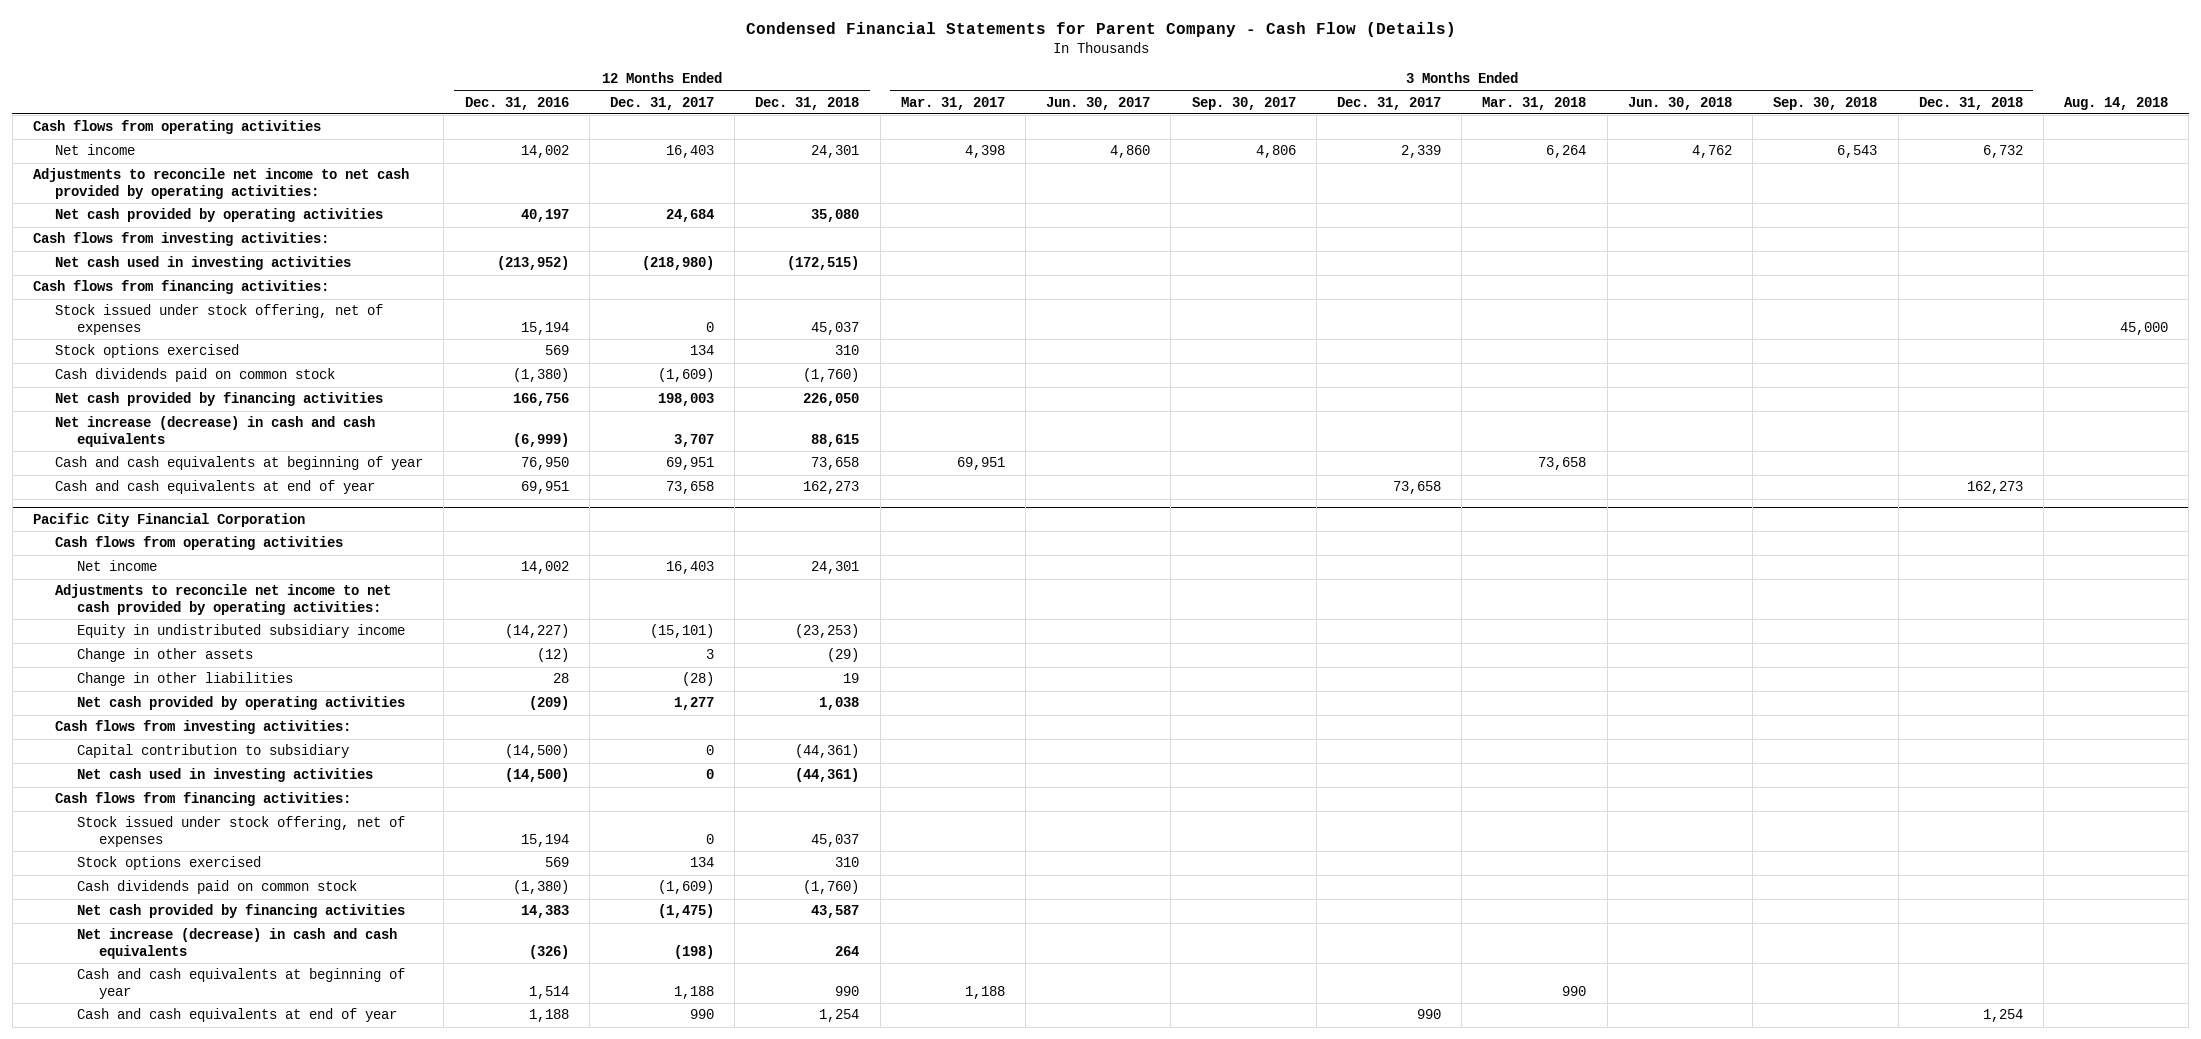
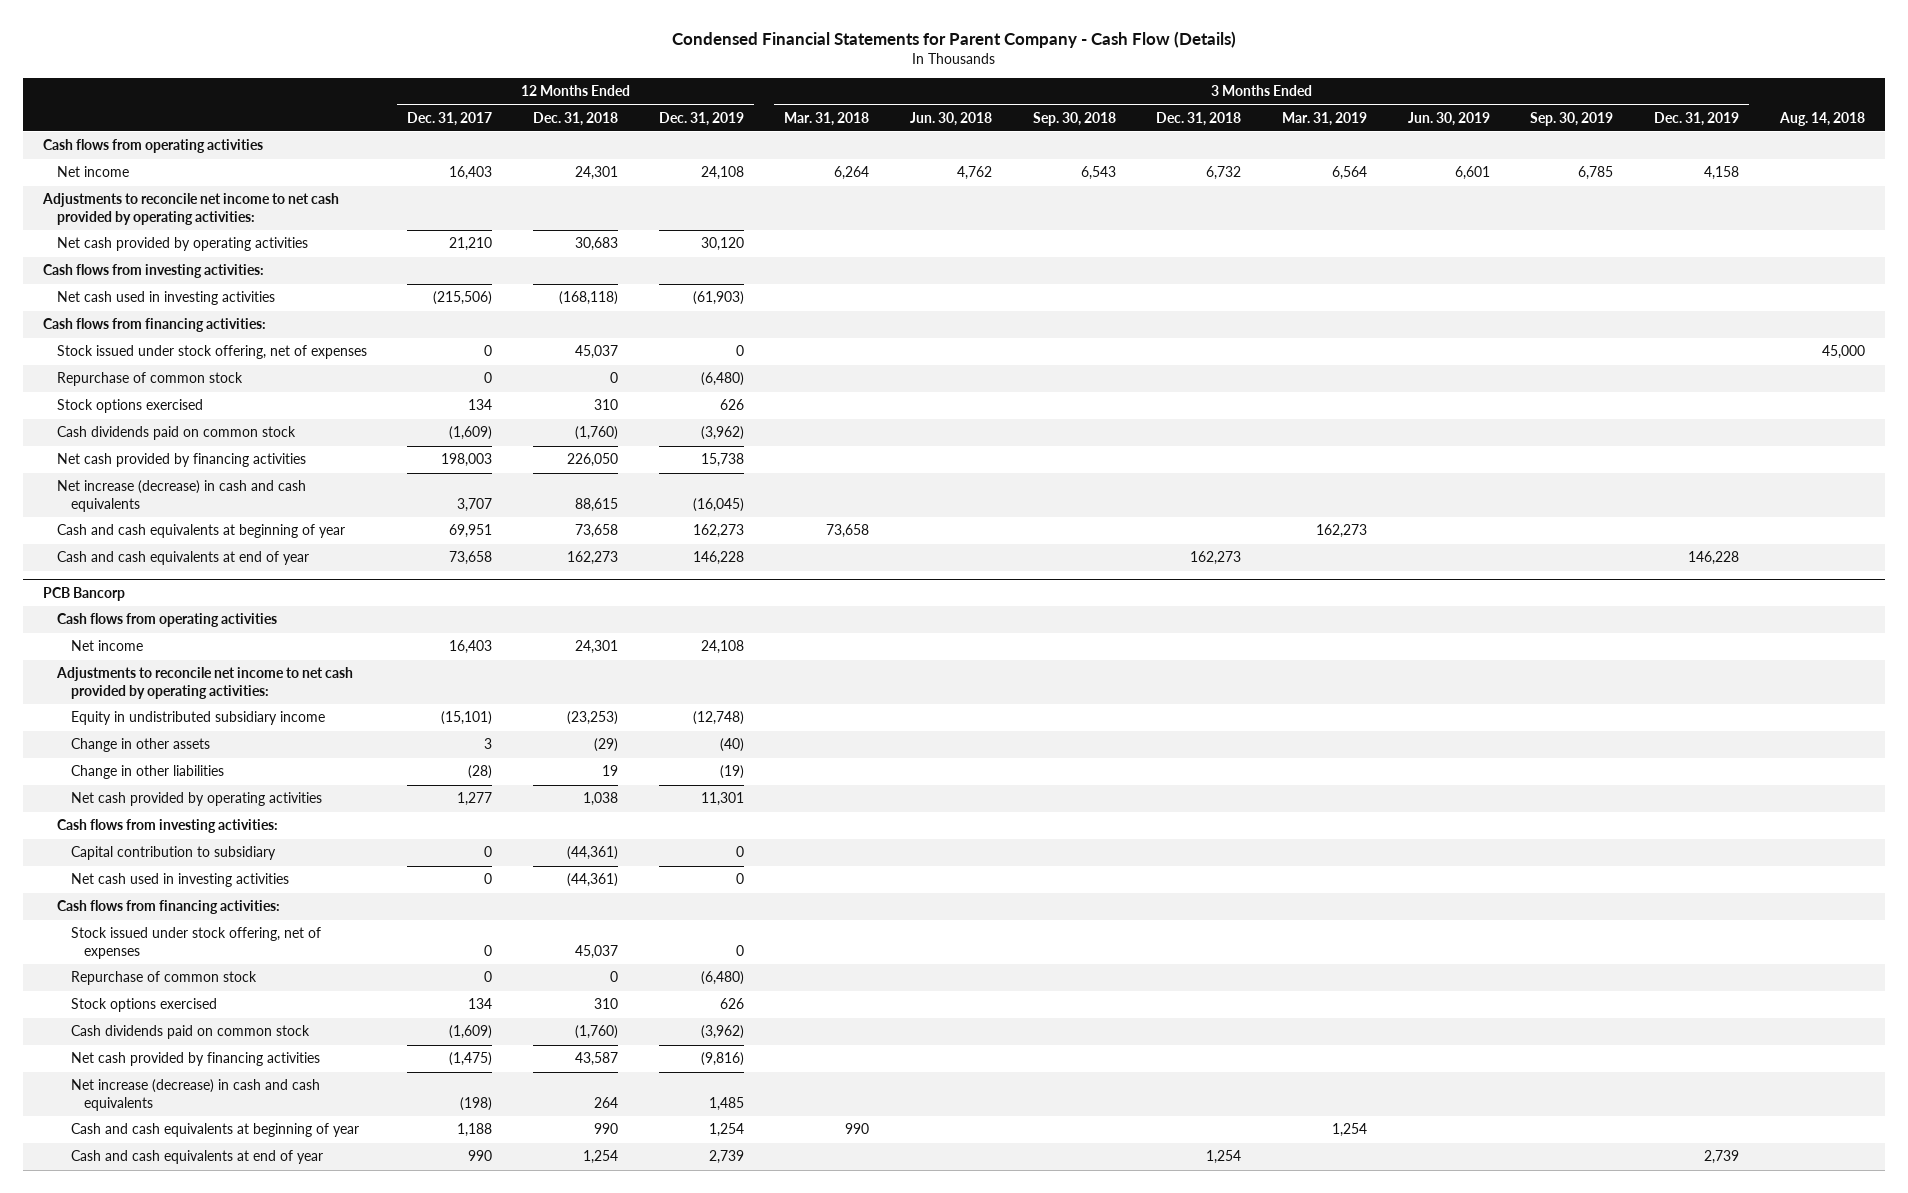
- | 12 Months Ended Dec. 31, 2016 | 12 Months Ended Dec. 31, 2017 | 12 Months Ended Dec. 31, 2018 | 3 Months Ended Mar. 31, 2017 | 3 Months Ended Jun. 30, 2017 | 3 Months Ended Sep. 30, 2017 | 3 Months Ended Dec. 31, 2017 | 3 Months Ended Mar. 31, 2018 | 3 Months Ended Jun. 30, 2018 | 3 Months Ended Sep. 30, 2018 | 3 Months Ended Dec. 31, 2018 | Aug. 14, 2018
+ | 12 Months Ended Dec. 31, 2017 | 12 Months Ended Dec. 31, 2018 | 12 Months Ended Dec. 31, 2019 | 3 Months Ended Mar. 31, 2018 | 3 Months Ended Jun. 30, 2018 | 3 Months Ended Sep. 30, 2018 | 3 Months Ended Dec. 31, 2018 | 3 Months Ended Mar. 31, 2019 | 3 Months Ended Jun. 30, 2019 | 3 Months Ended Sep. 30, 2019 | 3 Months Ended Dec. 31, 2019 | Aug. 14, 2018
- Net cash provided by operating activities | 40,197 | 24,684 | 35,080 | | | | | | | | |
+ Net cash provided by operating activities | 21,210 | 30,683 | 30,120 | | | | | | | | |
- Net cash used in investing activities | (213,952) | (218,980) | (172,515) | | | | | | | | |
+ Net cash used in investing activities | (215,506) | (168,118) | (61,903) | | | | | | | | |
+ Repurchase of common stock | 0 | 0 | (6,480) | | | | | | | | |
- Pacific City Financial Corporation
+ PCB Bancorp
+ Repurchase of common stock | 0 | 0 | (6,480) | | | | | | | | |

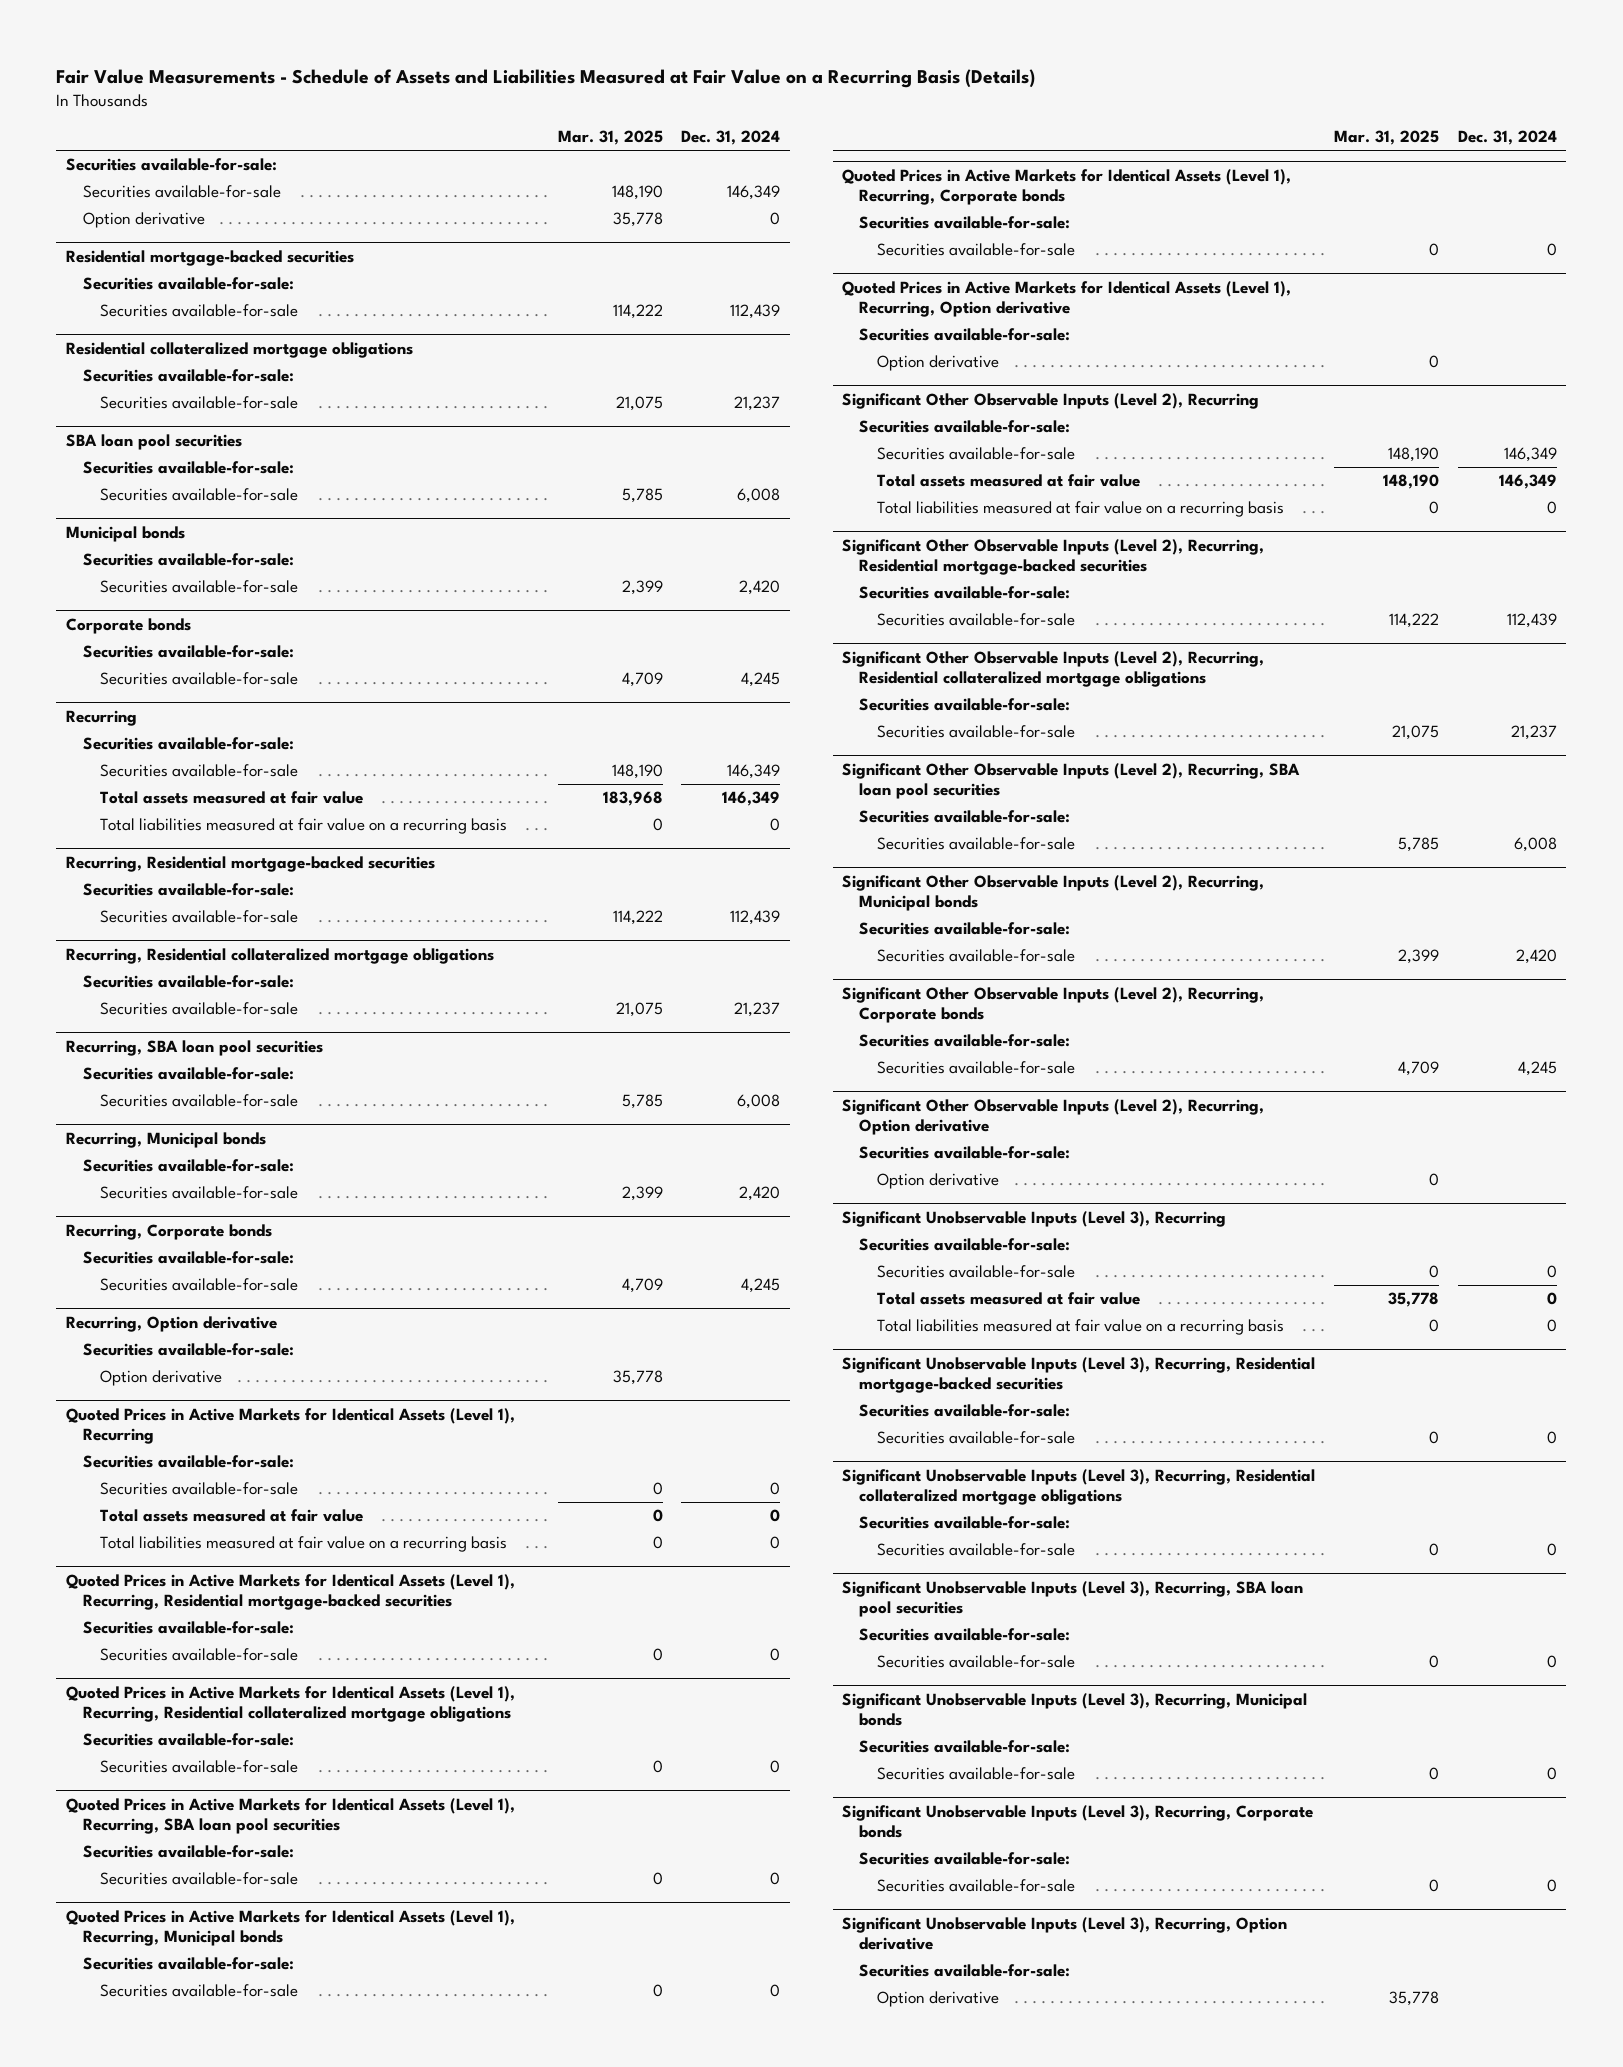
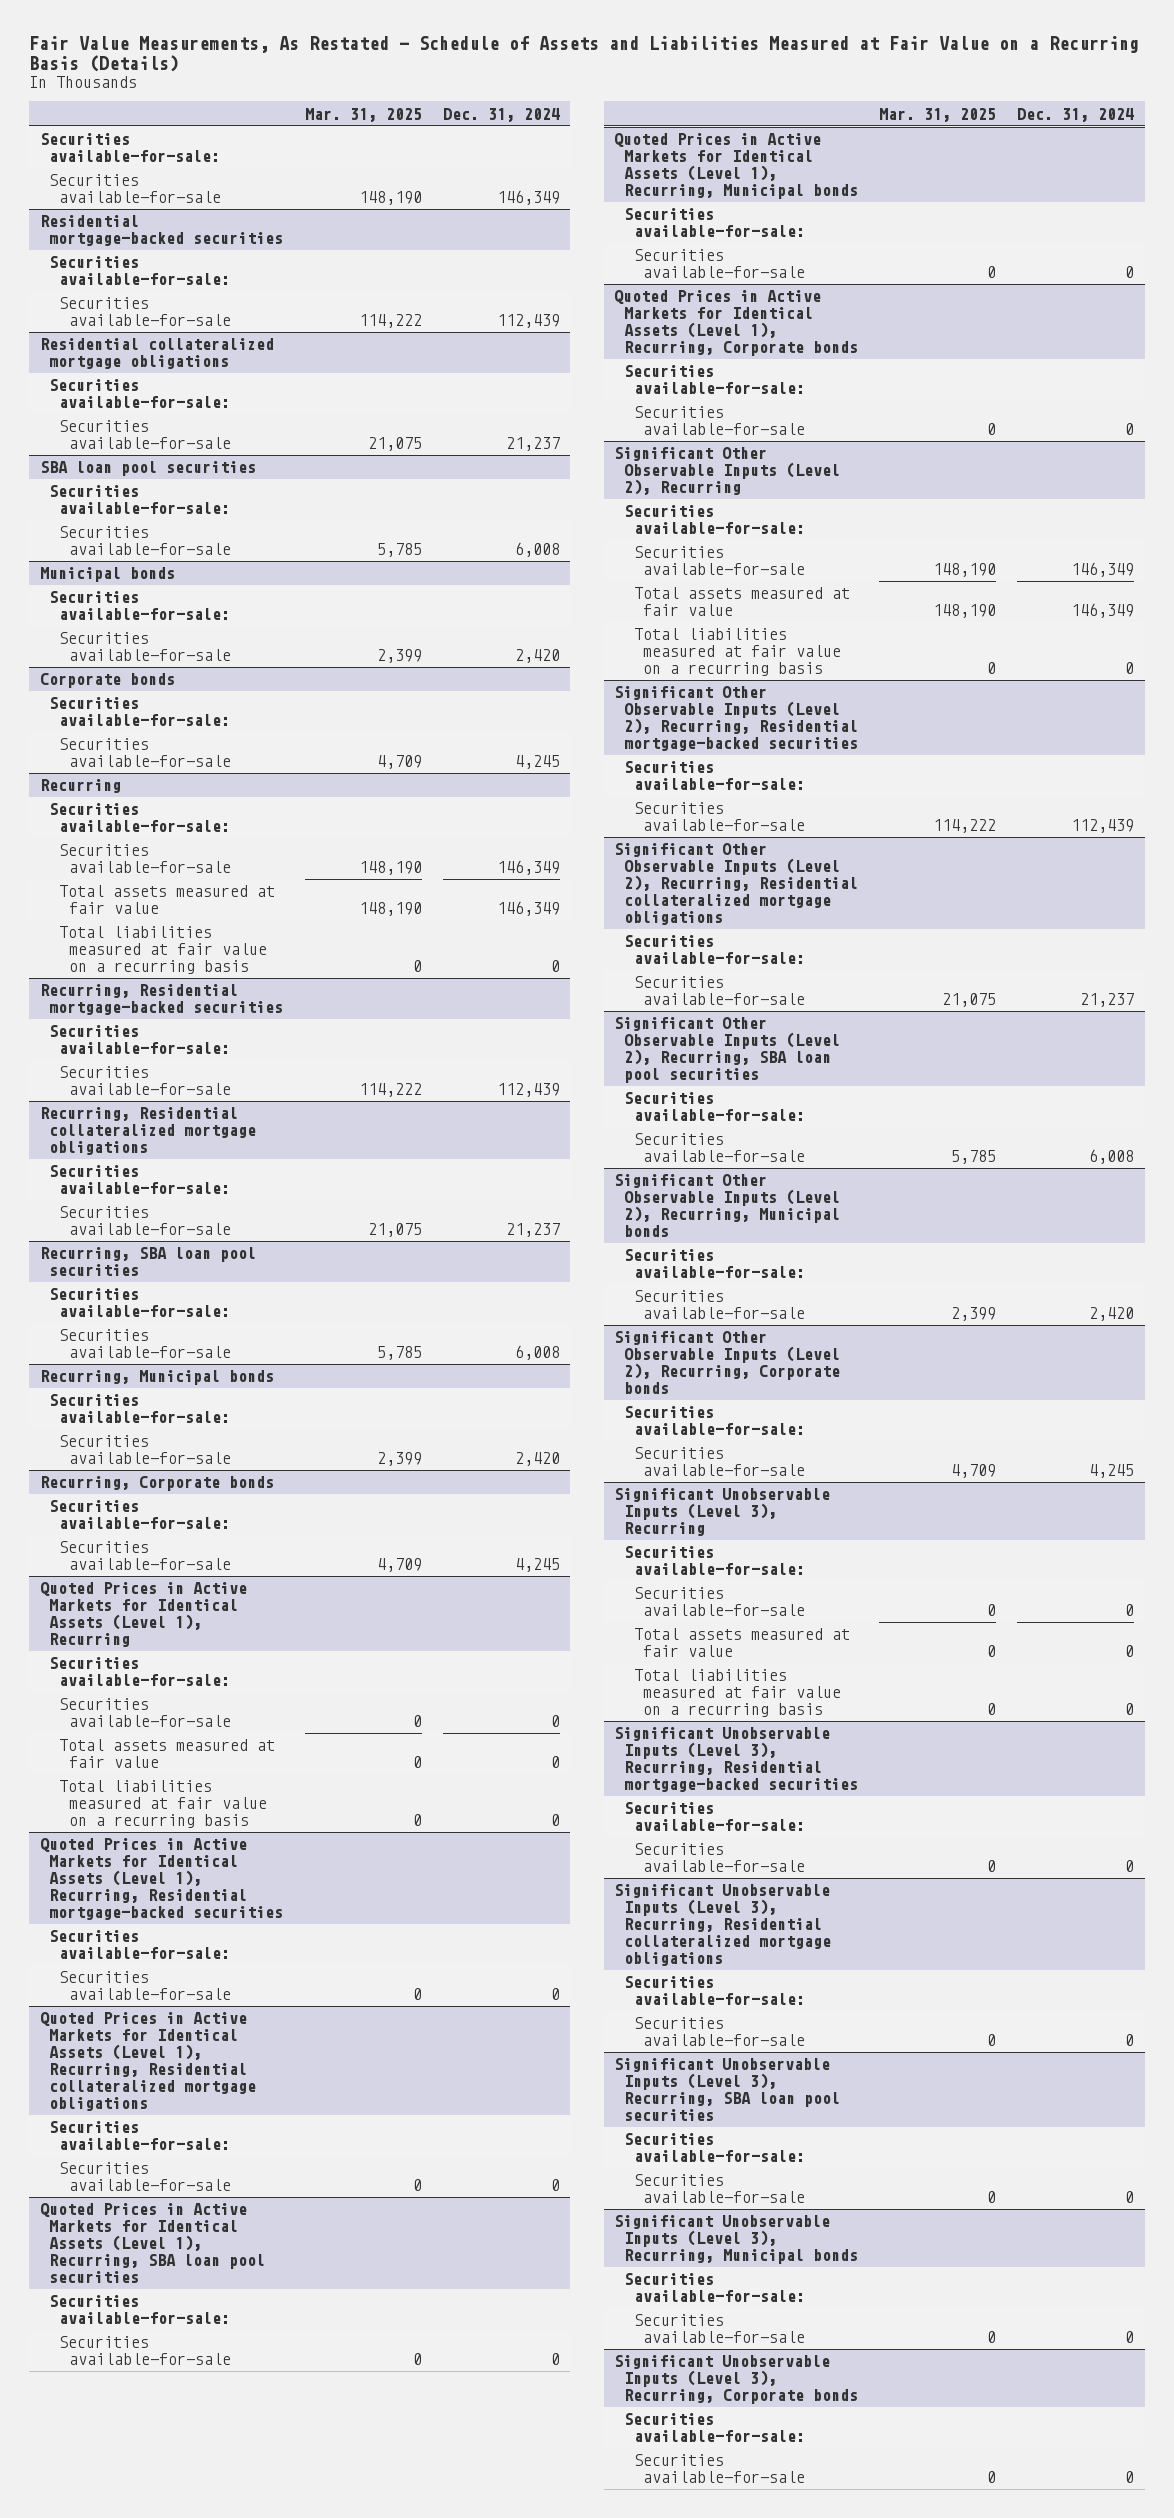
- Fair Value Measurements - Schedule of Assets and Liabilities Measured at Fair Value on a Recurring Basis (Details)
+ Fair Value Measurements, As Restated - Schedule of Assets and Liabilities Measured at Fair Value on a Recurring Basis (Details)
- Option derivative | 35,778 | 0
@ Recurring
- Total assets measured at fair value | 183,968 | 146,349
+ Total assets measured at fair value | 148,190 | 146,349
- Recurring, Option derivative
- Securities available-for-sale:
- Option derivative | 35,778 |
- Quoted Prices in Active Markets for Identical Assets (Level 1), Recurring, Option derivative
- Securities available-for-sale:
- Option derivative | 0 |
- Significant Other Observable Inputs (Level 2), Recurring, Option derivative
- Securities available-for-sale:
- Option derivative | 0 |
@ Significant Unobservable Inputs (Level 3), Recurring
- Total assets measured at fair value | 35,778 | 0
+ Total assets measured at fair value | 0 | 0
- Significant Unobservable Inputs (Level 3), Recurring, Option derivative
- Securities available-for-sale:
- Option derivative | 35,778 |

